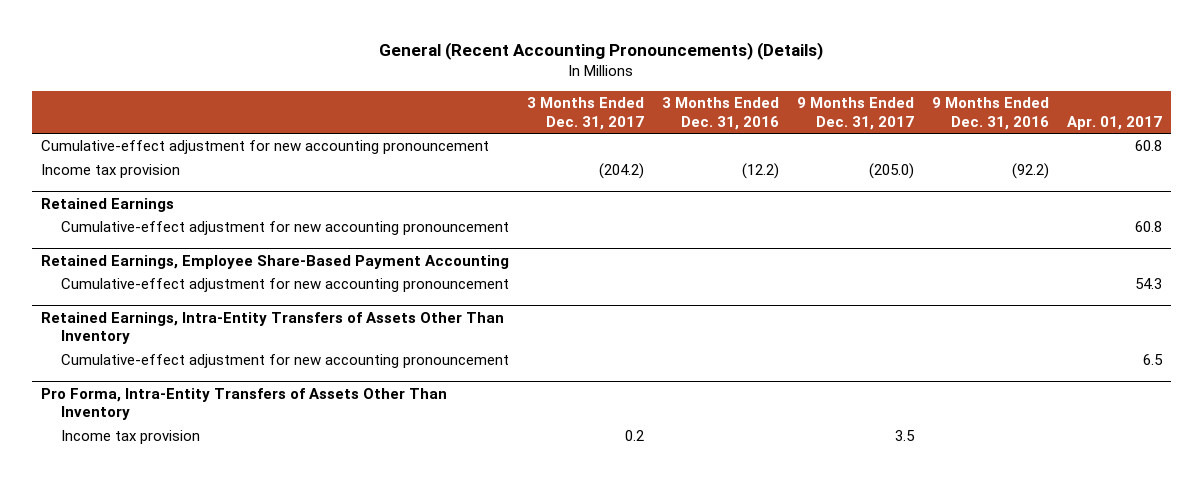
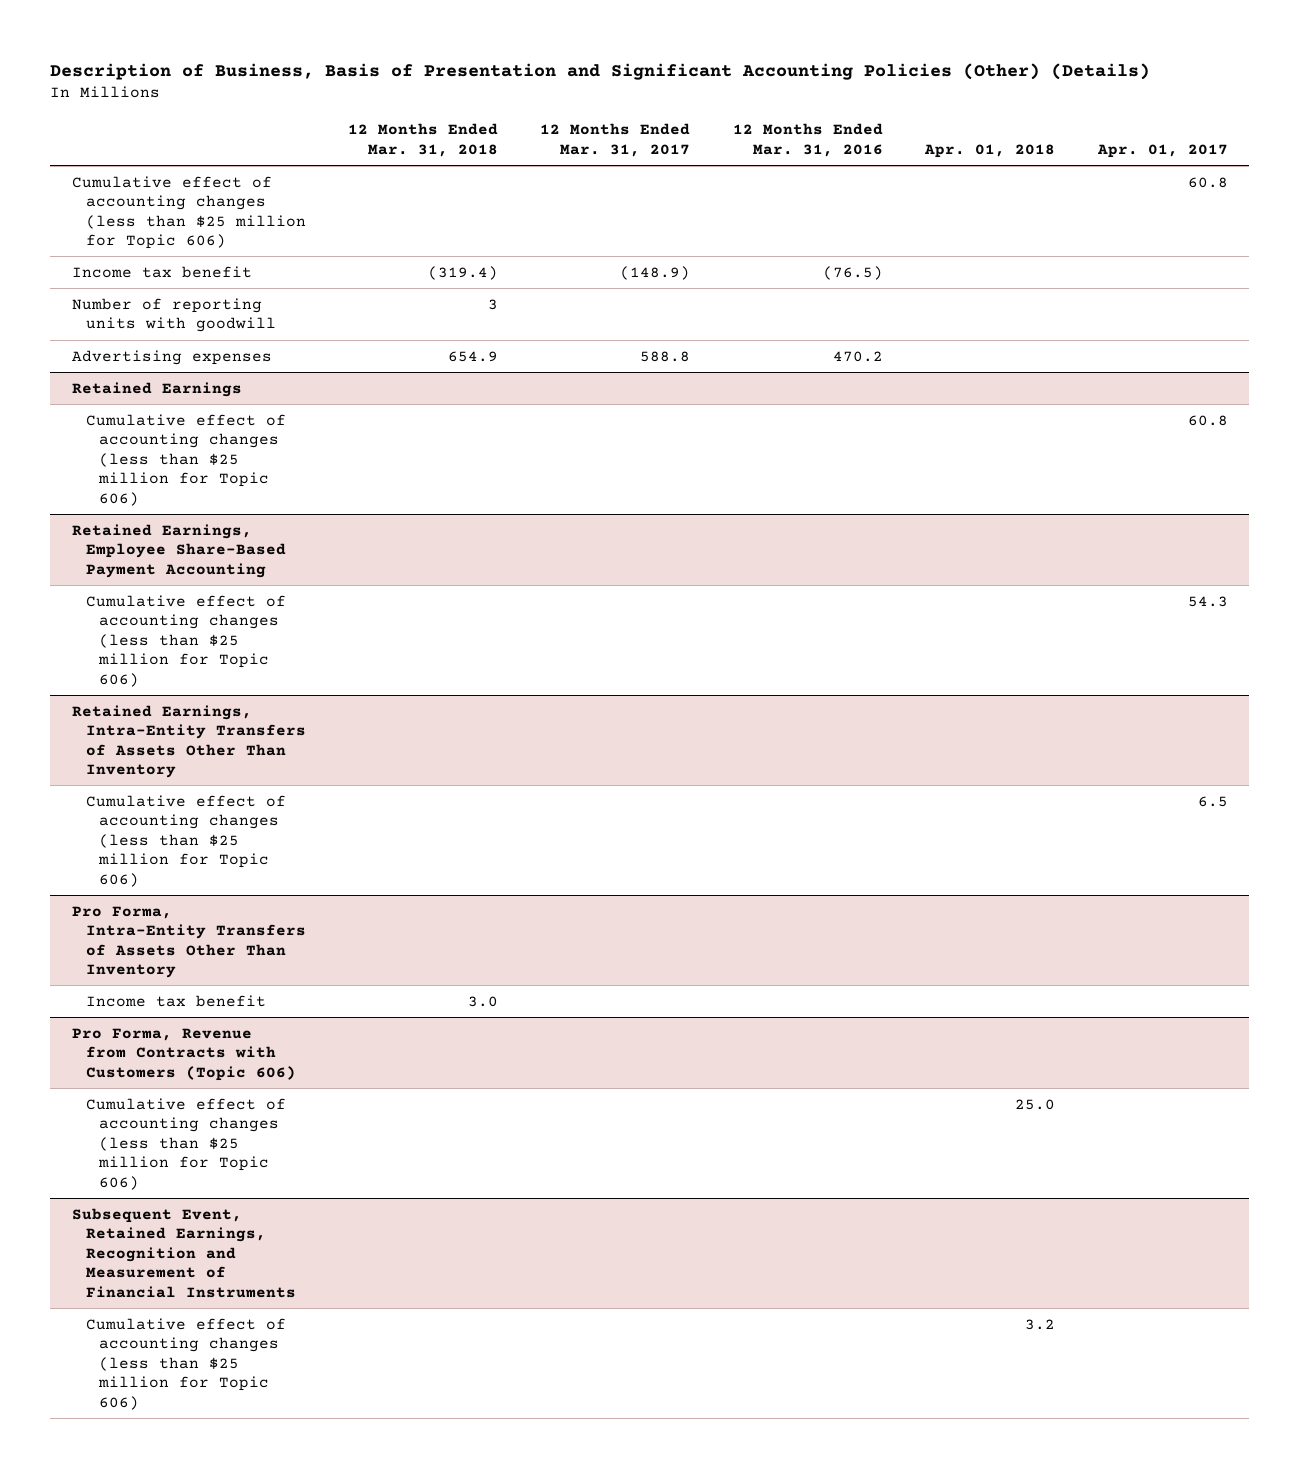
- General (Recent Accounting Pronouncements) (Details)
+ Description of Business, Basis of Presentation and Significant Accounting Policies (Other) (Details)
- | 3 Months Ended Dec. 31, 2017 | 3 Months Ended Dec. 31, 2016 | 9 Months Ended Dec. 31, 2017 | 9 Months Ended Dec. 31, 2016 | Apr. 01, 2017
+ | 12 Months Ended Mar. 31, 2018 | 12 Months Ended Mar. 31, 2017 | 12 Months Ended Mar. 31, 2016 | Apr. 01, 2018 | Apr. 01, 2017
- Cumulative-effect adjustment for new accounting pronouncement | | | | | 60.8
- Income tax provision | (204.2) | (12.2) | (205.0) | (92.2) |
+ Cumulative effect of accounting changes (less than $25 million for Topic 606) | | | | | 60.8
+ Income tax benefit | (319.4) | (148.9) | (76.5) | |
+ Number of reporting units with goodwill | 3 | | | |
+ Advertising expenses | 654.9 | 588.8 | 470.2 | |
@ Retained Earnings
- Cumulative-effect adjustment for new accounting pronouncement | | | | | 60.8
+ Cumulative effect of accounting changes (less than $25 million for Topic 606) | | | | | 60.8
@ Retained Earnings, Employee Share-Based Payment Accounting
- Cumulative-effect adjustment for new accounting pronouncement | | | | | 54.3
+ Cumulative effect of accounting changes (less than $25 million for Topic 606) | | | | | 54.3
@ Retained Earnings, Intra-Entity Transfers of Assets Other Than Inventory
- Cumulative-effect adjustment for new accounting pronouncement | | | | | 6.5
+ Cumulative effect of accounting changes (less than $25 million for Topic 606) | | | | | 6.5
@ Pro Forma, Intra-Entity Transfers of Assets Other Than Inventory
- Income tax provision | 0.2 | | 3.5 | |
+ Income tax benefit | 3.0 | | | |
+ Pro Forma, Revenue from Contracts with Customers (Topic 606)
+ Cumulative effect of accounting changes (less than $25 million for Topic 606) | | | | 25.0 |
+ Subsequent Event, Retained Earnings, Recognition and Measurement of Financial Instruments
+ Cumulative effect of accounting changes (less than $25 million for Topic 606) | | | | 3.2 |

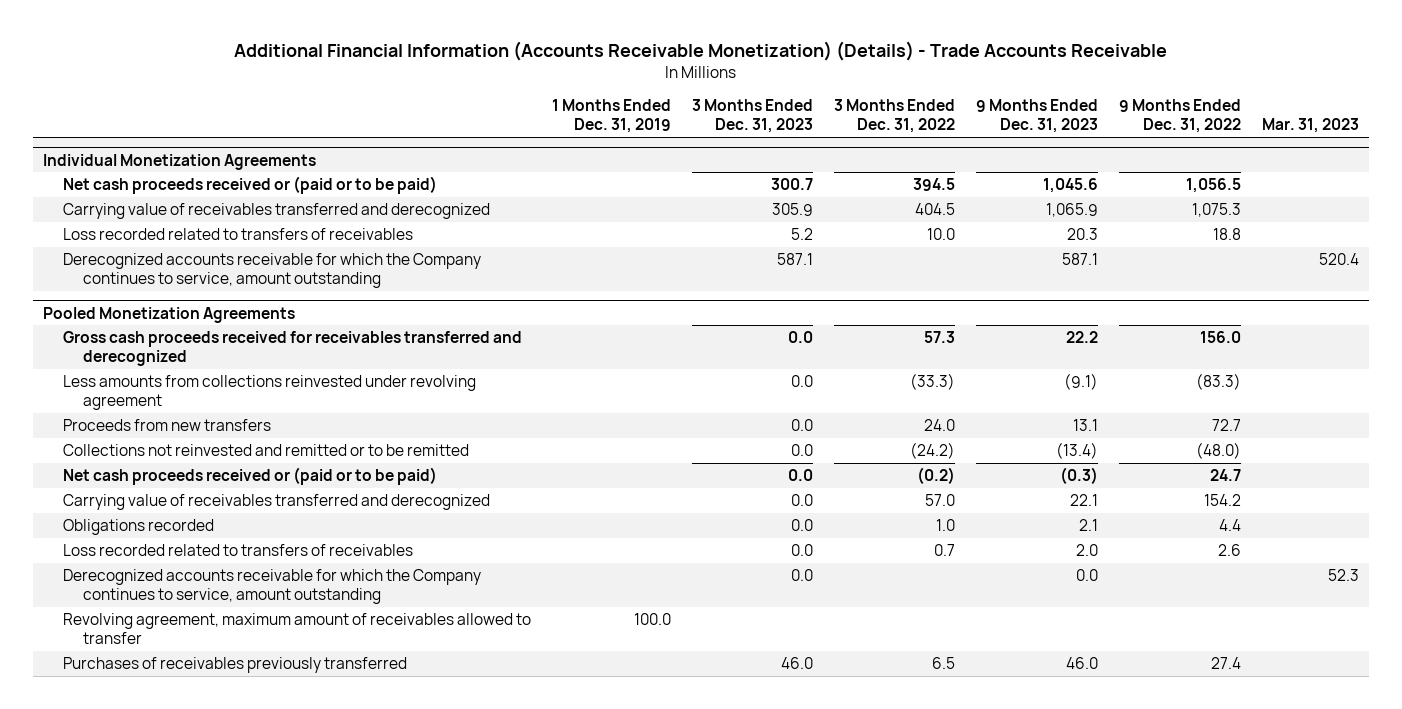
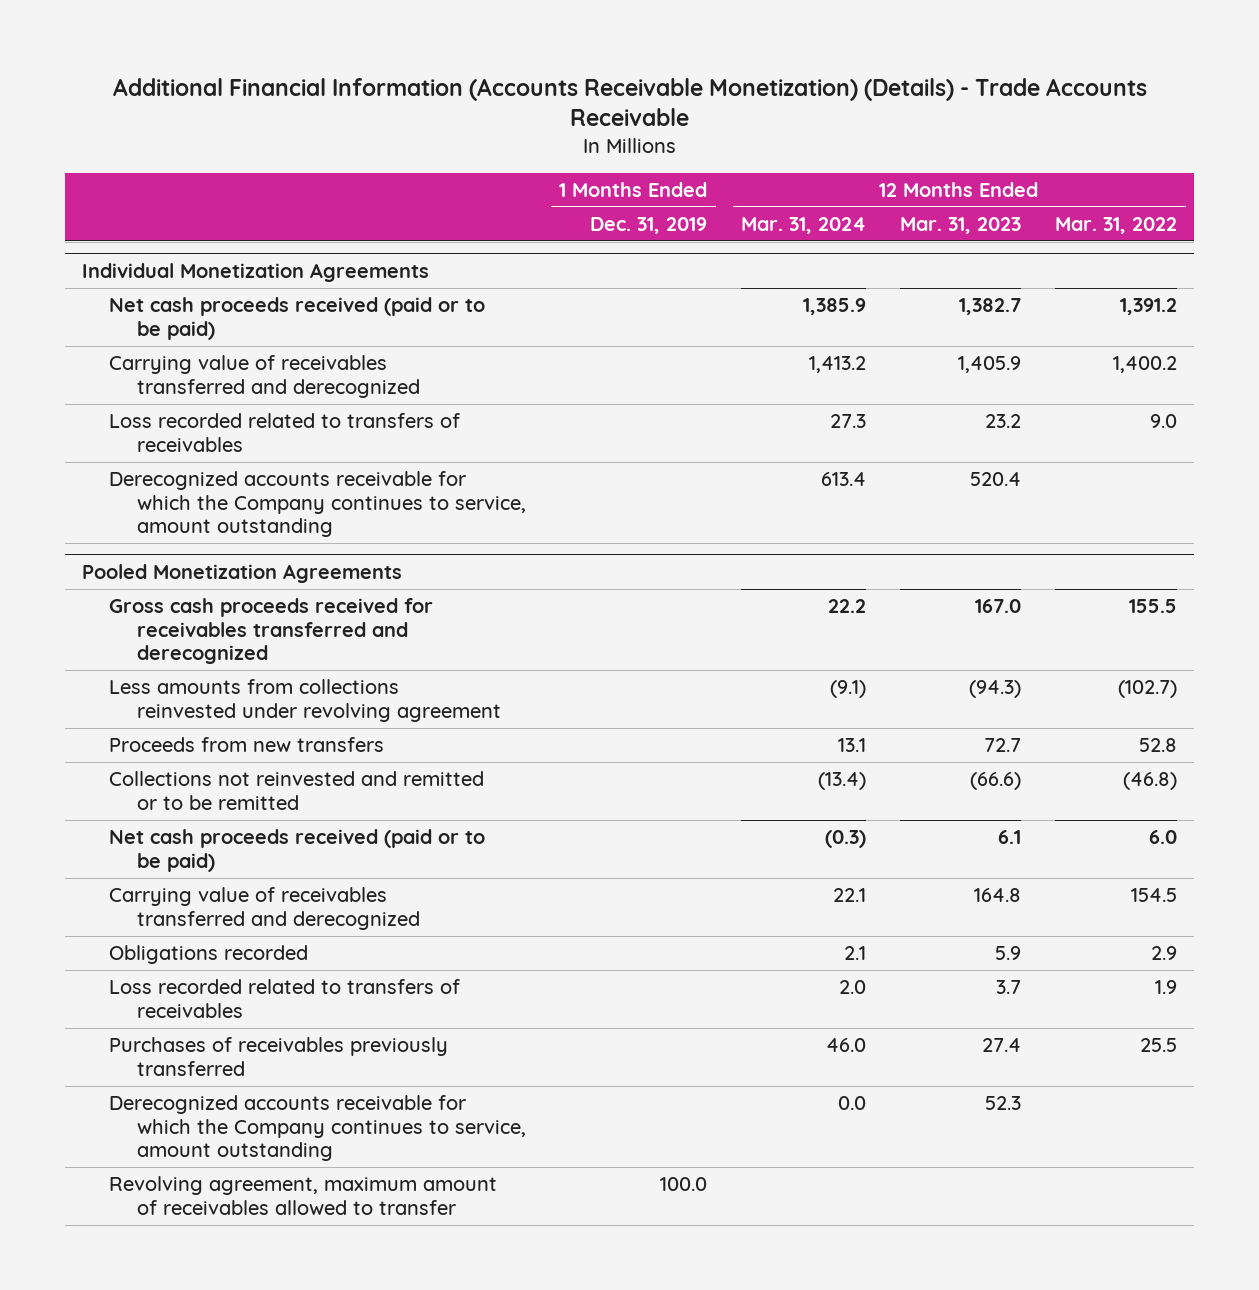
- | 1 Months Ended Dec. 31, 2019 | 3 Months Ended Dec. 31, 2023 | 3 Months Ended Dec. 31, 2022 | 9 Months Ended Dec. 31, 2023 | 9 Months Ended Dec. 31, 2022 | Mar. 31, 2023
+ | 1 Months Ended Dec. 31, 2019 | 12 Months Ended Mar. 31, 2024 | 12 Months Ended Mar. 31, 2023 | 12 Months Ended Mar. 31, 2022
@ Individual Monetization Agreements
- Net cash proceeds received or (paid or to be paid) | | 300.7 | 394.5 | 1,045.6 | 1,056.5 |
+ Net cash proceeds received (paid or to be paid) | | 1,385.9 | 1,382.7 | 1,391.2
@ Pooled Monetization Agreements
- Net cash proceeds received or (paid or to be paid) | | 0.0 | (0.2) | (0.3) | 24.7 |
+ Net cash proceeds received (paid or to be paid) | | (0.3) | 6.1 | 6.0
moved up: Purchases of receivables previously transferred | | 46.0 | 27.4 | 25.5

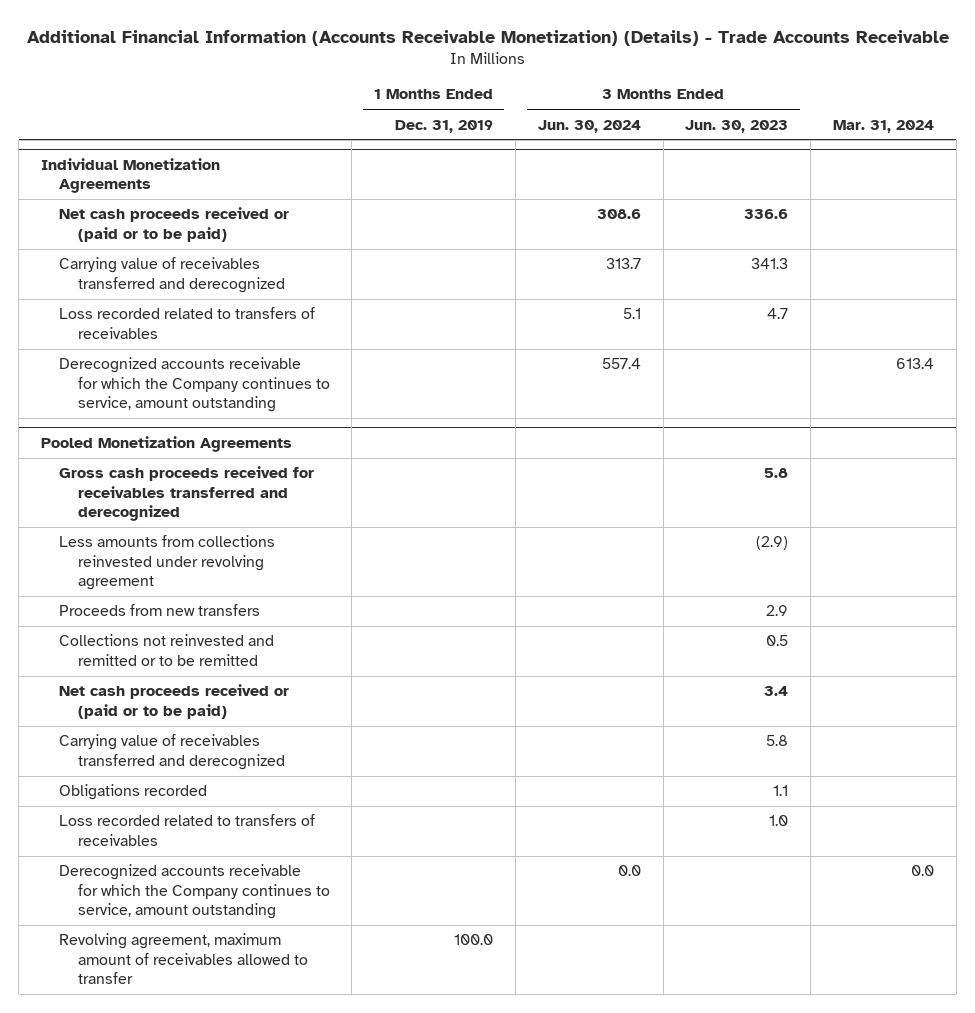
- | 1 Months Ended Dec. 31, 2019 | 12 Months Ended Mar. 31, 2024 | 12 Months Ended Mar. 31, 2023 | 12 Months Ended Mar. 31, 2022
+ | 1 Months Ended Dec. 31, 2019 | 3 Months Ended Jun. 30, 2024 | 3 Months Ended Jun. 30, 2023 | Mar. 31, 2024
@ Individual Monetization Agreements
- Net cash proceeds received (paid or to be paid) | | 1,385.9 | 1,382.7 | 1,391.2
+ Net cash proceeds received or (paid or to be paid) | | 308.6 | 336.6 |
@ Pooled Monetization Agreements
- Net cash proceeds received (paid or to be paid) | | (0.3) | 6.1 | 6.0
+ Net cash proceeds received or (paid or to be paid) | | | 3.4 |
- Purchases of receivables previously transferred | | 46.0 | 27.4 | 25.5

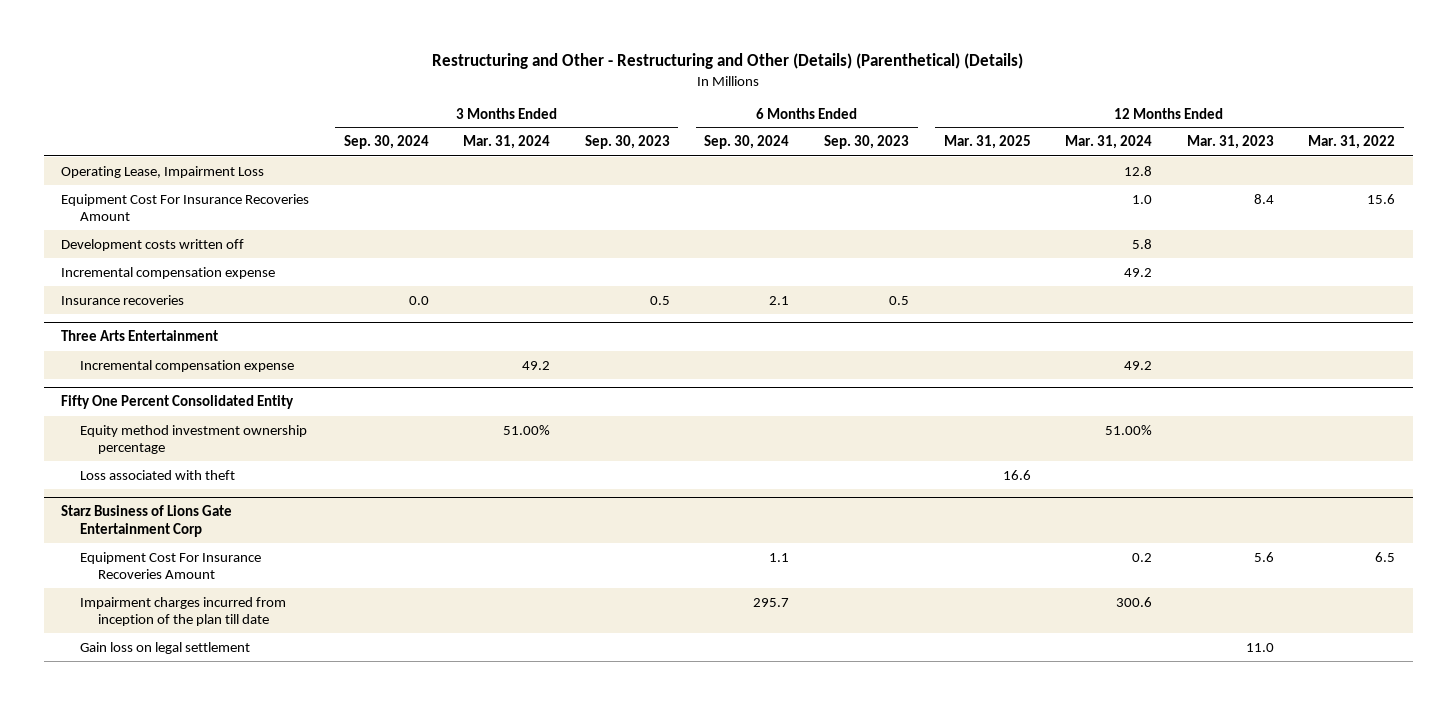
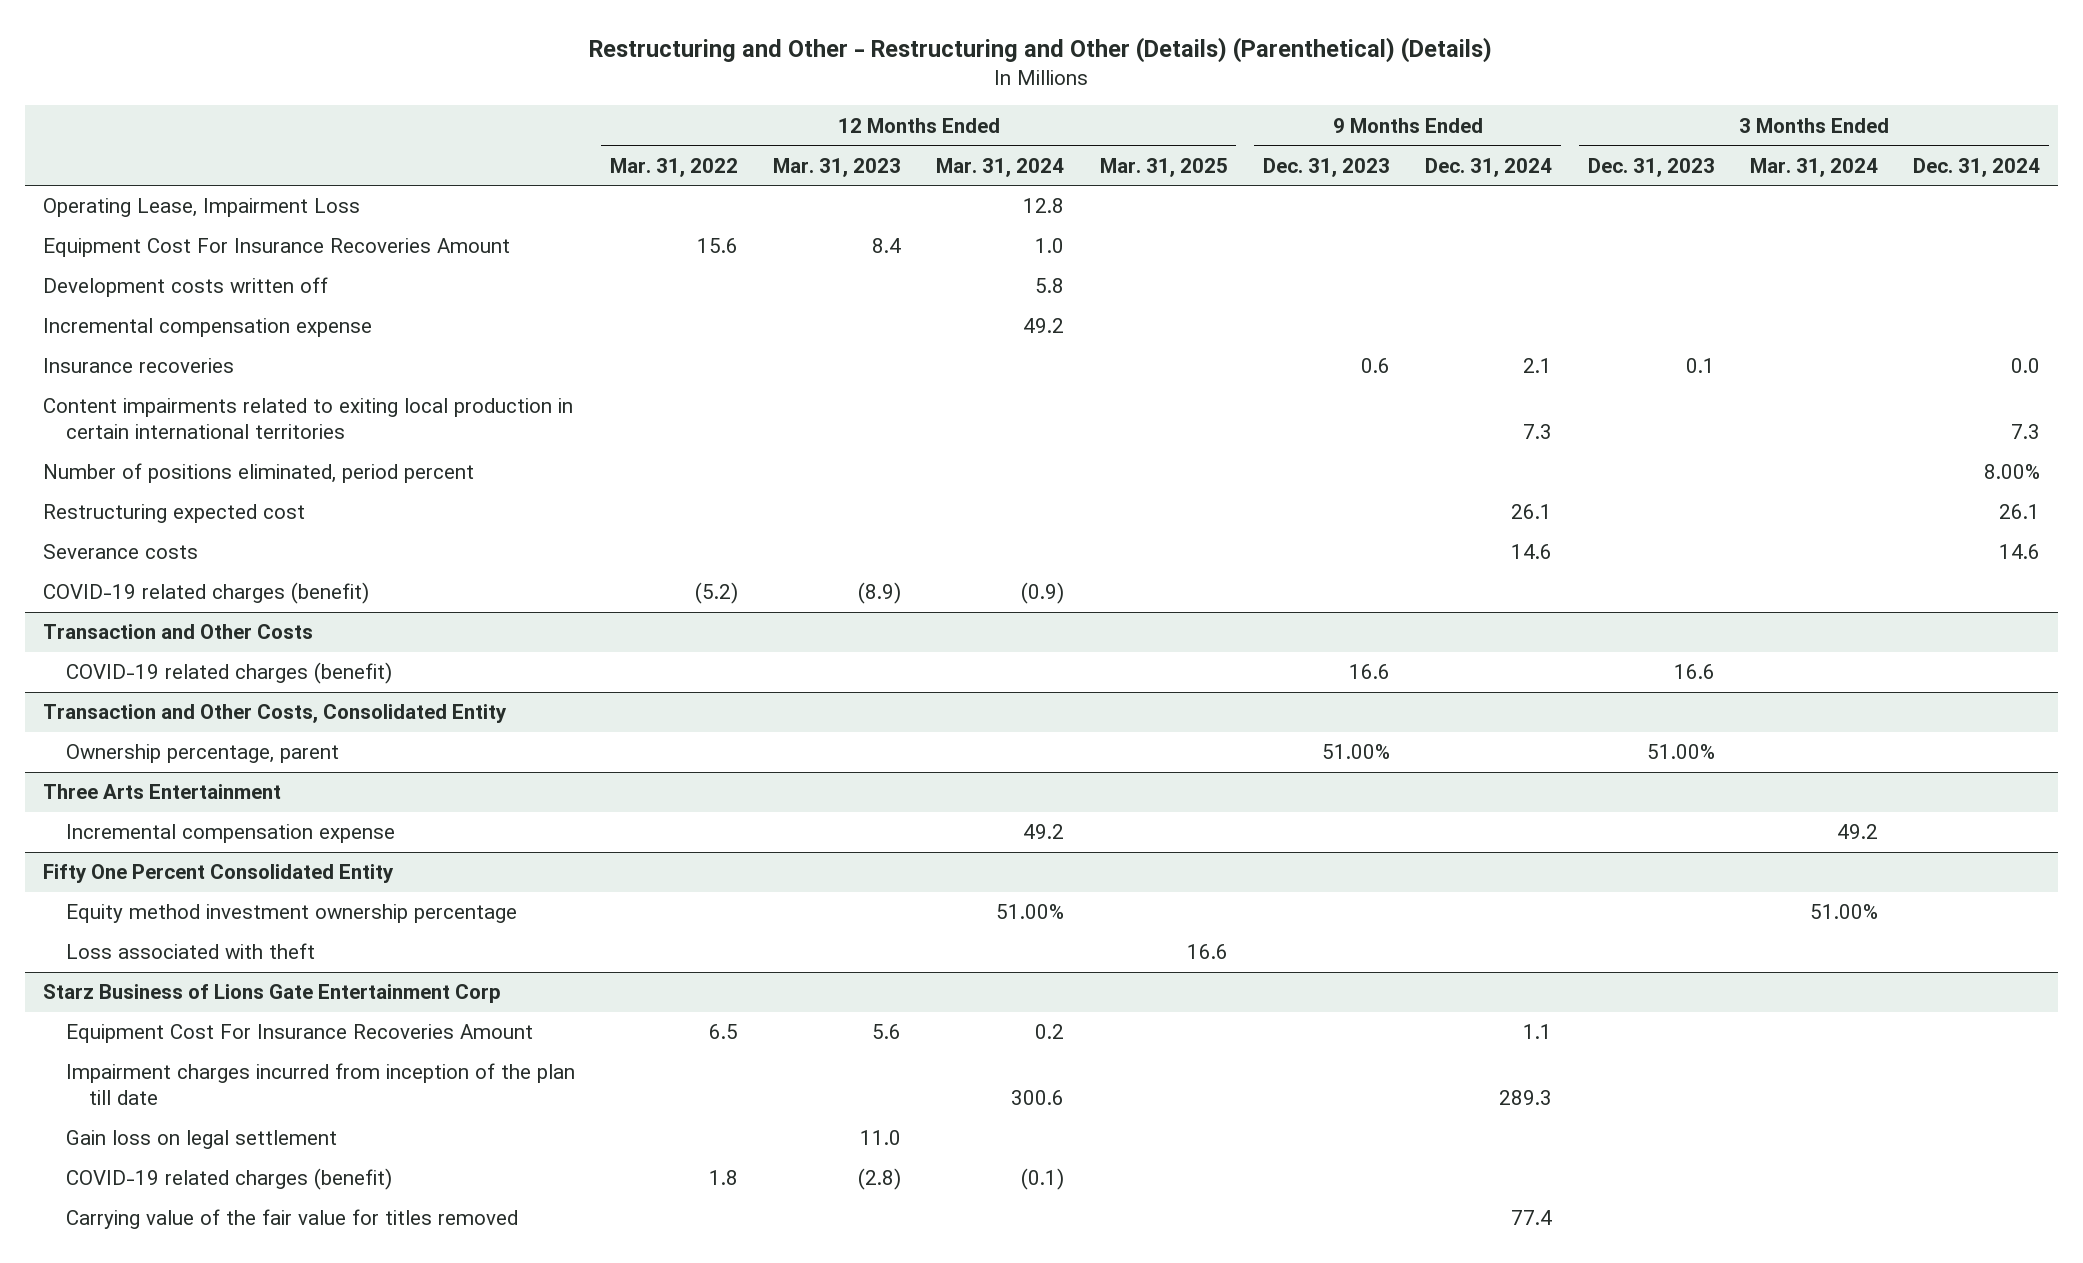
- | 3 Months Ended Sep. 30, 2024 | 3 Months Ended Mar. 31, 2024 | 3 Months Ended Sep. 30, 2023 | 6 Months Ended Sep. 30, 2024 | 6 Months Ended Sep. 30, 2023 | 12 Months Ended Mar. 31, 2025 | 12 Months Ended Mar. 31, 2024 | 12 Months Ended Mar. 31, 2023 | 12 Months Ended Mar. 31, 2022
+ | 12 Months Ended Mar. 31, 2022 | 12 Months Ended Mar. 31, 2023 | 12 Months Ended Mar. 31, 2024 | 12 Months Ended Mar. 31, 2025 | 9 Months Ended Dec. 31, 2023 | 9 Months Ended Dec. 31, 2024 | 3 Months Ended Dec. 31, 2023 | 3 Months Ended Mar. 31, 2024 | 3 Months Ended Dec. 31, 2024
+ Content impairments related to exiting local production in certain international territories | | | | | | 7.3 | | | 7.3
+ Number of positions eliminated, period percent | | | | | | | | | 8.00%
+ Restructuring expected cost | | | | | | 26.1 | | | 26.1
+ Severance costs | | | | | | 14.6 | | | 14.6
+ COVID-19 related charges (benefit) | (5.2) | (8.9) | (0.9) | | | | | |
+ Transaction and Other Costs
+ COVID-19 related charges (benefit) | | | | | 16.6 | | 16.6 | |
+ Transaction and Other Costs, Consolidated Entity
+ Ownership percentage, parent | | | | | 51.00% | | 51.00% | |
@ Starz Business of Lions Gate Entertainment Corp
+ COVID-19 related charges (benefit) | 1.8 | (2.8) | (0.1) | | | | | |
+ Carrying value of the fair value for titles removed | | | | | | 77.4 | | |

